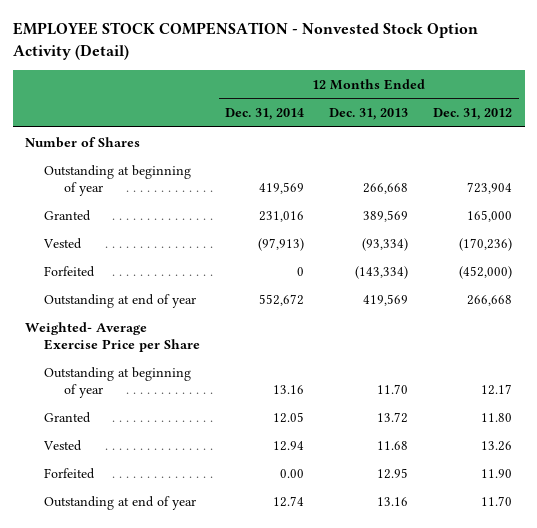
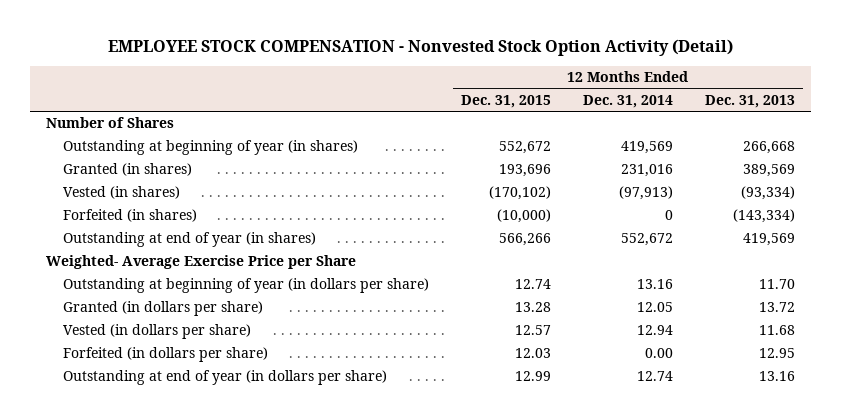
- | 12 Months Ended Dec. 31, 2014 | 12 Months Ended Dec. 31, 2013 | 12 Months Ended Dec. 31, 2012
+ | 12 Months Ended Dec. 31, 2015 | 12 Months Ended Dec. 31, 2014 | 12 Months Ended Dec. 31, 2013
- Outstanding at beginning of year | 419,569 | 266,668 | 723,904
- Granted | 231,016 | 389,569 | 165,000
- Vested | (97,913) | (93,334) | (170,236)
- Forfeited | 0 | (143,334) | (452,000)
- Outstanding at end of year | 552,672 | 419,569 | 266,668
+ Outstanding at beginning of year (in shares) | 552,672 | 419,569 | 266,668
+ Granted (in shares) | 193,696 | 231,016 | 389,569
+ Vested (in shares) | (170,102) | (97,913) | (93,334)
+ Forfeited (in shares) | (10,000) | 0 | (143,334)
+ Outstanding at end of year (in shares) | 566,266 | 552,672 | 419,569
- Outstanding at beginning of year | 13.16 | 11.70 | 12.17
- Granted | 12.05 | 13.72 | 11.80
- Vested | 12.94 | 11.68 | 13.26
- Forfeited | 0.00 | 12.95 | 11.90
- Outstanding at end of year | 12.74 | 13.16 | 11.70
+ Outstanding at beginning of year (in dollars per share) | 12.74 | 13.16 | 11.70
+ Granted (in dollars per share) | 13.28 | 12.05 | 13.72
+ Vested (in dollars per share) | 12.57 | 12.94 | 11.68
+ Forfeited (in dollars per share) | 12.03 | 0.00 | 12.95
+ Outstanding at end of year (in dollars per share) | 12.99 | 12.74 | 13.16

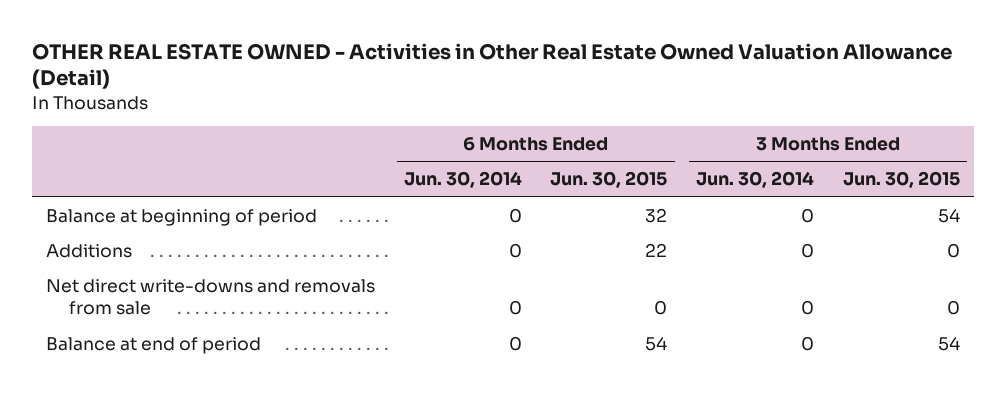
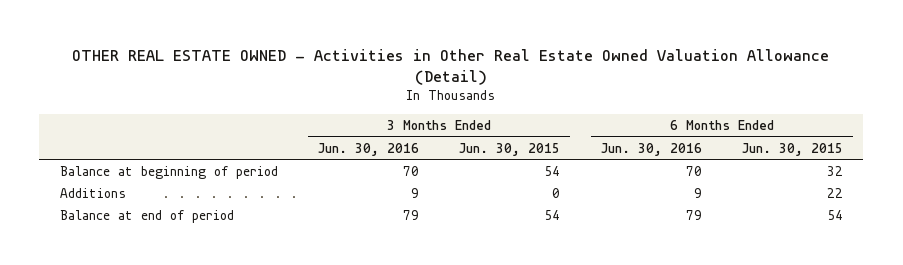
- | 6 Months Ended Jun. 30, 2014 | 6 Months Ended Jun. 30, 2015 | 3 Months Ended Jun. 30, 2014 | 3 Months Ended Jun. 30, 2015
+ | 3 Months Ended Jun. 30, 2016 | 3 Months Ended Jun. 30, 2015 | 6 Months Ended Jun. 30, 2016 | 6 Months Ended Jun. 30, 2015
- Net direct write-downs and removals from sale | 0 | 0 | 0 | 0

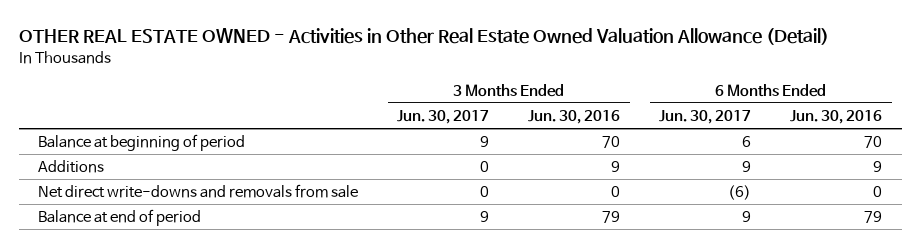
- | 3 Months Ended Jun. 30, 2016 | 3 Months Ended Jun. 30, 2015 | 6 Months Ended Jun. 30, 2016 | 6 Months Ended Jun. 30, 2015
+ | 3 Months Ended Jun. 30, 2017 | 3 Months Ended Jun. 30, 2016 | 6 Months Ended Jun. 30, 2017 | 6 Months Ended Jun. 30, 2016
+ Net direct write-downs and removals from sale | 0 | 0 | (6) | 0

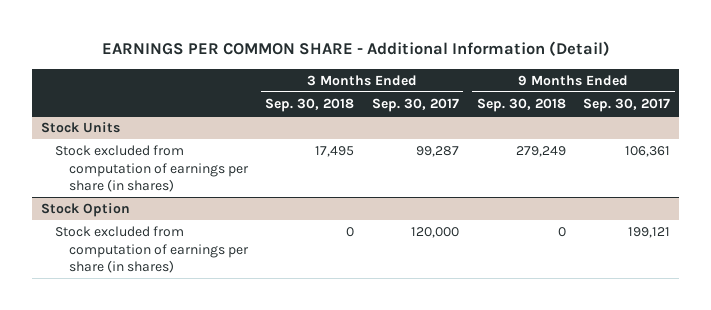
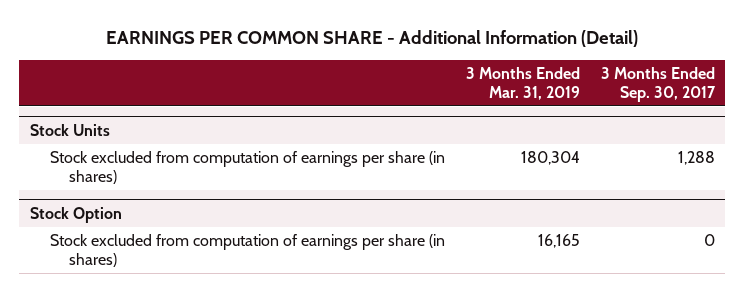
- | 3 Months Ended Sep. 30, 2018 | 3 Months Ended Sep. 30, 2017 | 9 Months Ended Sep. 30, 2018 | 9 Months Ended Sep. 30, 2017
+ | 3 Months Ended Mar. 31, 2019 | 3 Months Ended Sep. 30, 2017
@ Stock Units
- Stock excluded from computation of earnings per share (in shares) | 17,495 | 99,287 | 279,249 | 106,361
+ Stock excluded from computation of earnings per share (in shares) | 180,304 | 1,288
@ Stock Option
- Stock excluded from computation of earnings per share (in shares) | 0 | 120,000 | 0 | 199,121
+ Stock excluded from computation of earnings per share (in shares) | 16,165 | 0

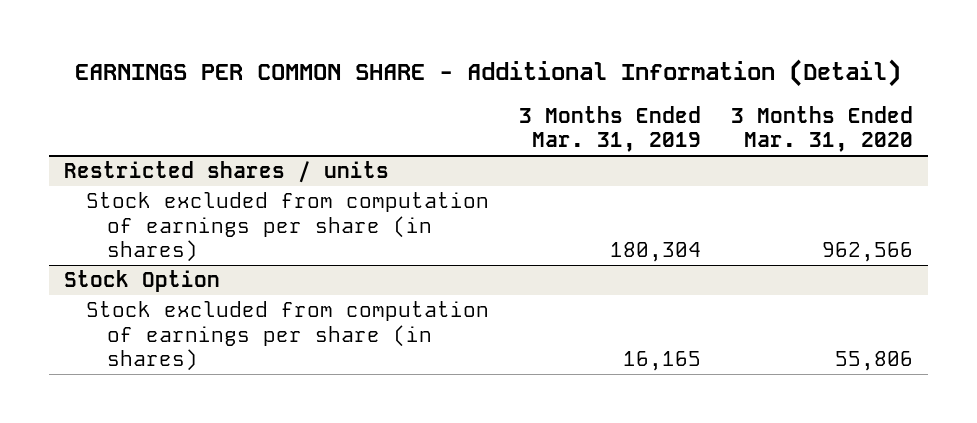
- | 3 Months Ended Mar. 31, 2019 | 3 Months Ended Sep. 30, 2017
+ | 3 Months Ended Mar. 31, 2019 | 3 Months Ended Mar. 31, 2020
- Stock Units
+ Restricted shares / units

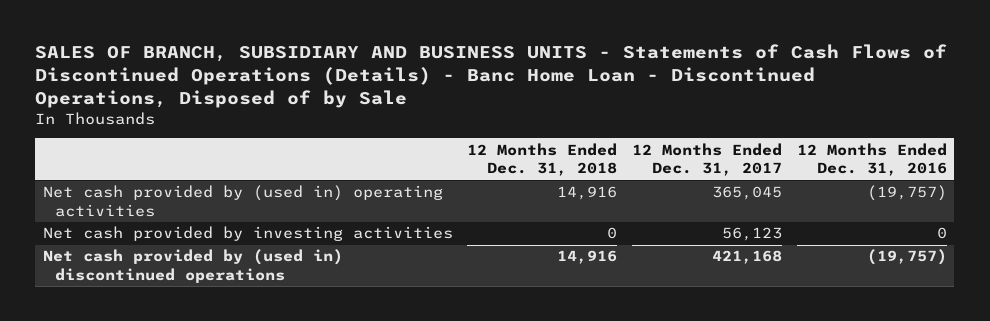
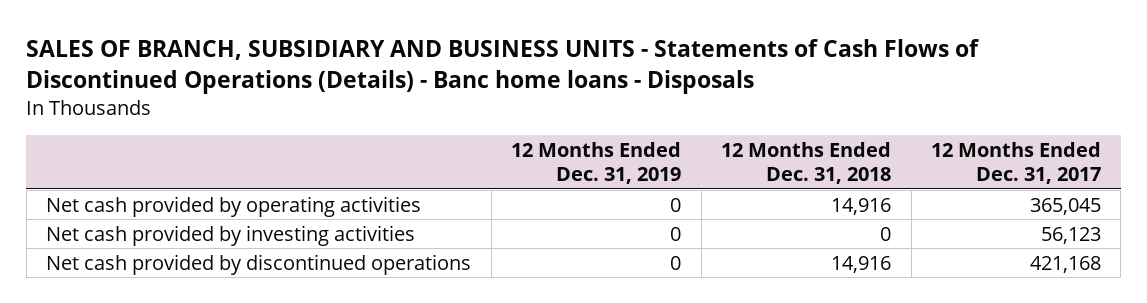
- SALES OF BRANCH, SUBSIDIARY AND BUSINESS UNITS - Statements of Cash Flows of Discontinued Operations (Details) - Banc Home Loan - Discontinued Operations, Disposed of by Sale
+ SALES OF BRANCH, SUBSIDIARY AND BUSINESS UNITS - Statements of Cash Flows of Discontinued Operations (Details) - Banc home loans - Disposals
- | 12 Months Ended Dec. 31, 2018 | 12 Months Ended Dec. 31, 2017 | 12 Months Ended Dec. 31, 2016
+ | 12 Months Ended Dec. 31, 2019 | 12 Months Ended Dec. 31, 2018 | 12 Months Ended Dec. 31, 2017
- Net cash provided by (used in) operating activities | 14,916 | 365,045 | (19,757)
+ Net cash provided by operating activities | 0 | 14,916 | 365,045
- Net cash provided by (used in) discontinued operations | 14,916 | 421,168 | (19,757)
+ Net cash provided by discontinued operations | 0 | 14,916 | 421,168

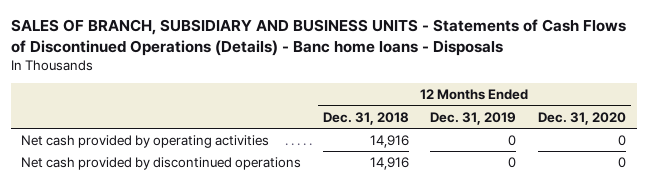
- | 12 Months Ended Dec. 31, 2019 | 12 Months Ended Dec. 31, 2018 | 12 Months Ended Dec. 31, 2017
+ | 12 Months Ended Dec. 31, 2018 | 12 Months Ended Dec. 31, 2019 | 12 Months Ended Dec. 31, 2020
- Net cash provided by investing activities | 0 | 0 | 56,123

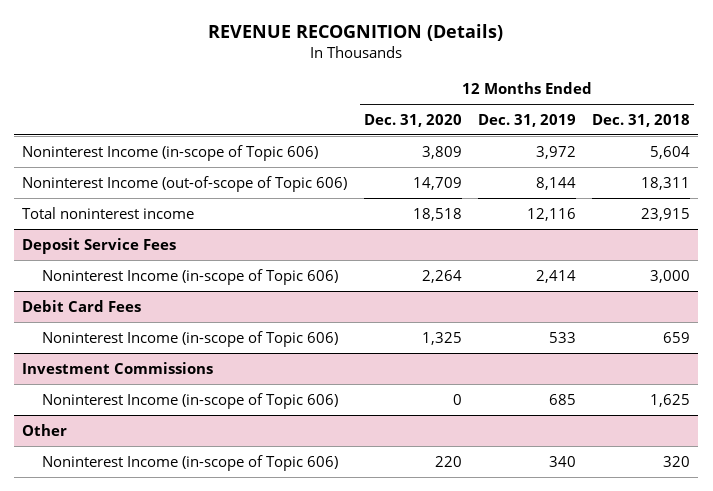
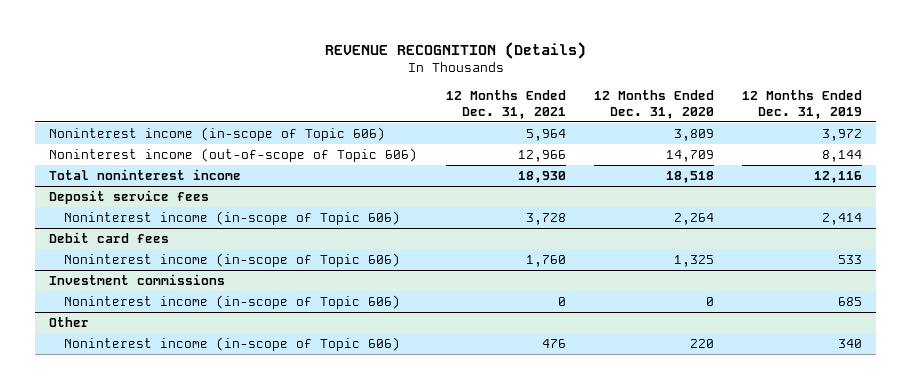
- | 12 Months Ended Dec. 31, 2020 | 12 Months Ended Dec. 31, 2019 | 12 Months Ended Dec. 31, 2018
+ | 12 Months Ended Dec. 31, 2021 | 12 Months Ended Dec. 31, 2020 | 12 Months Ended Dec. 31, 2019
- Noninterest Income (in-scope of Topic 606) | 3,809 | 3,972 | 5,604
- Noninterest Income (out-of-scope of Topic 606) | 14,709 | 8,144 | 18,311
+ Noninterest income (in-scope of Topic 606) | 5,964 | 3,809 | 3,972
+ Noninterest income (out-of-scope of Topic 606) | 12,966 | 14,709 | 8,144
- Deposit Service Fees
- Noninterest Income (in-scope of Topic 606) | 2,264 | 2,414 | 3,000
- Debit Card Fees
- Noninterest Income (in-scope of Topic 606) | 1,325 | 533 | 659
- Investment Commissions
- Noninterest Income (in-scope of Topic 606) | 0 | 685 | 1,625
+ Deposit service fees
+ Noninterest income (in-scope of Topic 606) | 3,728 | 2,264 | 2,414
+ Debit card fees
+ Noninterest income (in-scope of Topic 606) | 1,760 | 1,325 | 533
+ Investment commissions
+ Noninterest income (in-scope of Topic 606) | 0 | 0 | 685
@ Other
- Noninterest Income (in-scope of Topic 606) | 220 | 340 | 320
+ Noninterest income (in-scope of Topic 606) | 476 | 220 | 340

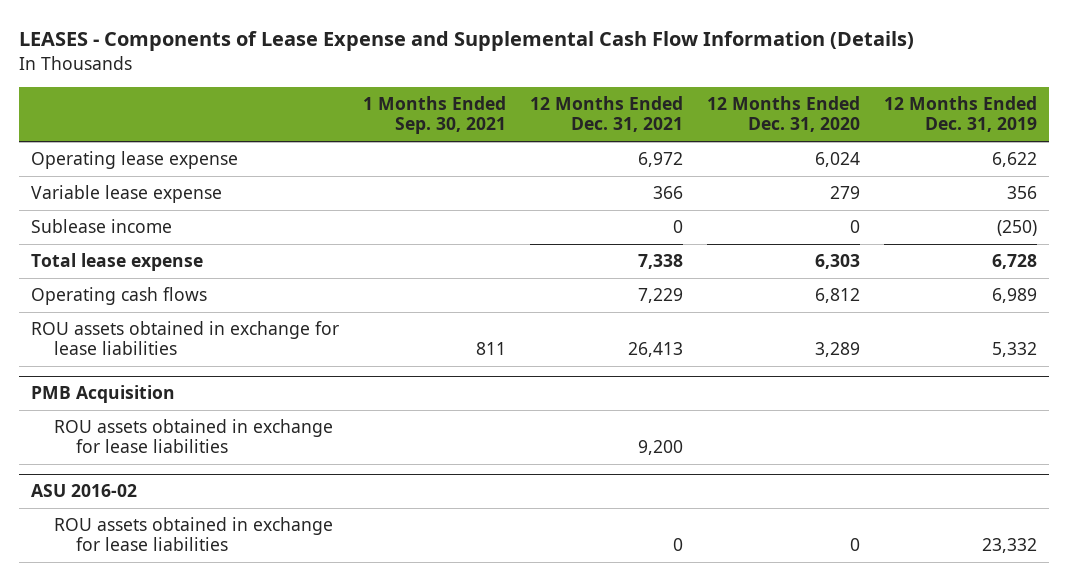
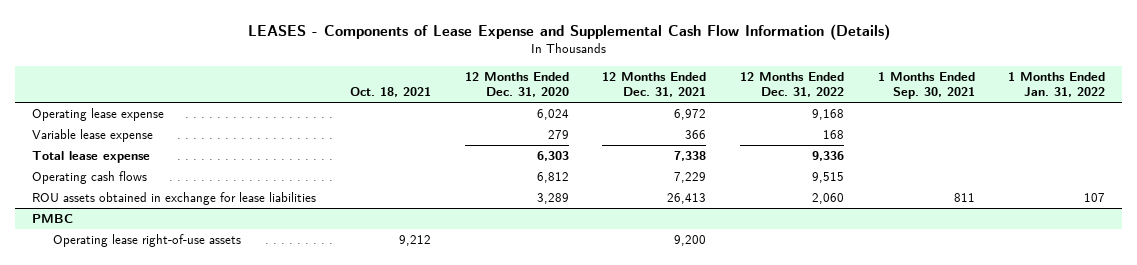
- | 1 Months Ended Sep. 30, 2021 | 12 Months Ended Dec. 31, 2021 | 12 Months Ended Dec. 31, 2020 | 12 Months Ended Dec. 31, 2019
+ | Oct. 18, 2021 | 12 Months Ended Dec. 31, 2020 | 12 Months Ended Dec. 31, 2021 | 12 Months Ended Dec. 31, 2022 | 1 Months Ended Sep. 30, 2021 | 1 Months Ended Jan. 31, 2022
- Sublease income | | 0 | 0 | (250)
- PMB Acquisition
- ROU assets obtained in exchange for lease liabilities | | 9,200 | |
- ASU 2016-02
- ROU assets obtained in exchange for lease liabilities | | 0 | 0 | 23,332
+ PMBC
+ Operating lease right-of-use assets | 9,212 | | 9,200 | | |

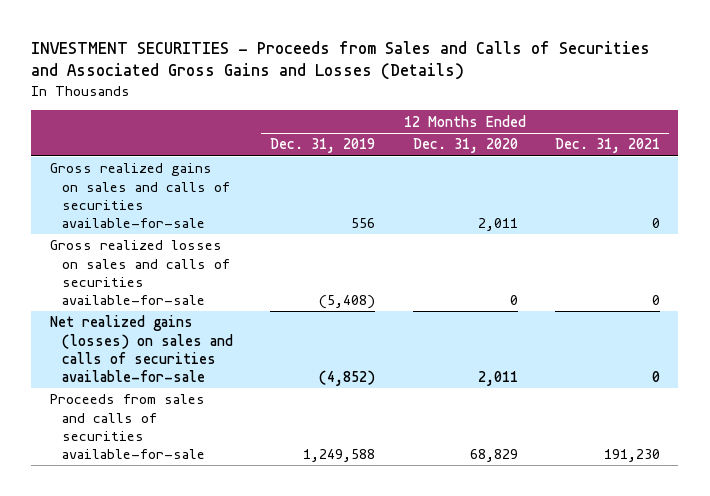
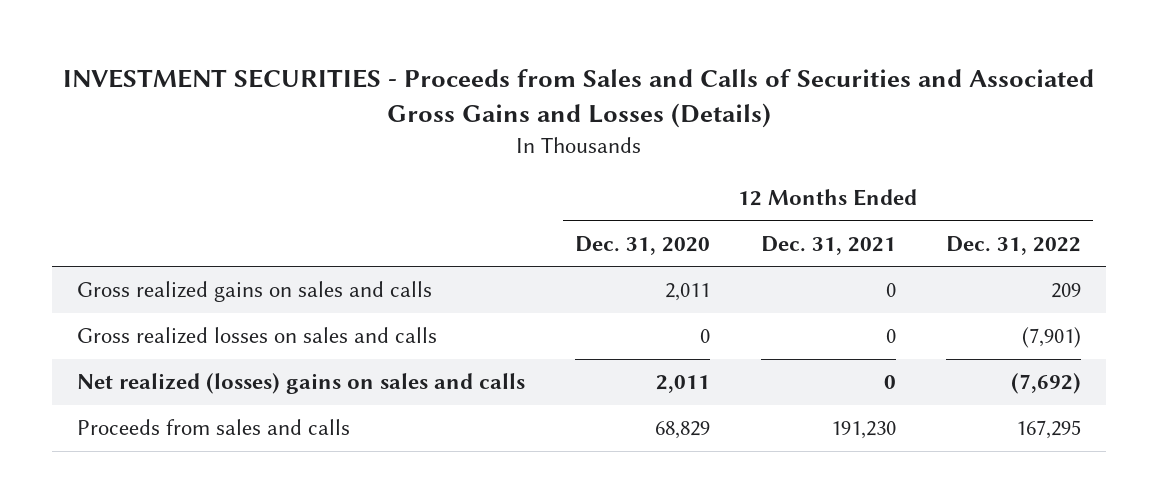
- | 12 Months Ended Dec. 31, 2019 | 12 Months Ended Dec. 31, 2020 | 12 Months Ended Dec. 31, 2021
+ | 12 Months Ended Dec. 31, 2020 | 12 Months Ended Dec. 31, 2021 | 12 Months Ended Dec. 31, 2022
- Gross realized gains on sales and calls of securities available-for-sale | 556 | 2,011 | 0
- Gross realized losses on sales and calls of securities available-for-sale | (5,408) | 0 | 0
- Net realized gains (losses) on sales and calls of securities available-for-sale | (4,852) | 2,011 | 0
- Proceeds from sales and calls of securities available-for-sale | 1,249,588 | 68,829 | 191,230
+ Gross realized gains on sales and calls | 2,011 | 0 | 209
+ Gross realized losses on sales and calls | 0 | 0 | (7,901)
+ Net realized (losses) gains on sales and calls | 2,011 | 0 | (7,692)
+ Proceeds from sales and calls | 68,829 | 191,230 | 167,295

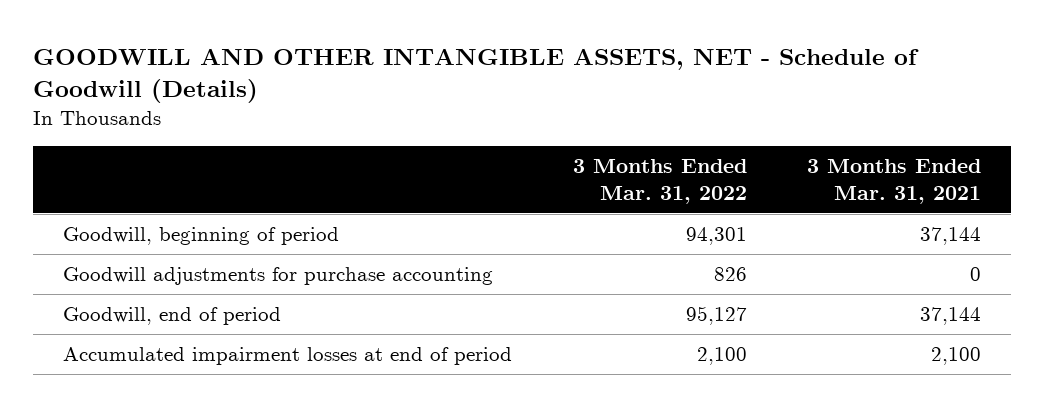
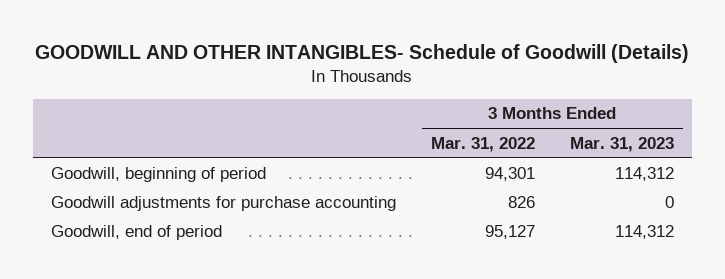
- GOODWILL AND OTHER INTANGIBLE ASSETS, NET - Schedule of Goodwill (Details)
+ GOODWILL AND OTHER INTANGIBLES- Schedule of Goodwill (Details)
- | 3 Months Ended Mar. 31, 2022 | 3 Months Ended Mar. 31, 2021
+ | 3 Months Ended Mar. 31, 2022 | 3 Months Ended Mar. 31, 2023
- Accumulated impairment losses at end of period | 2,100 | 2,100

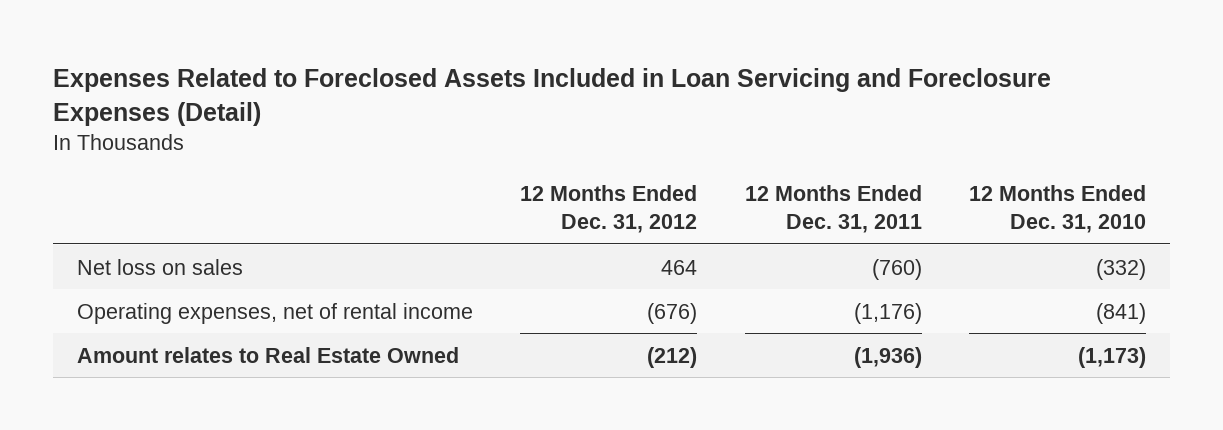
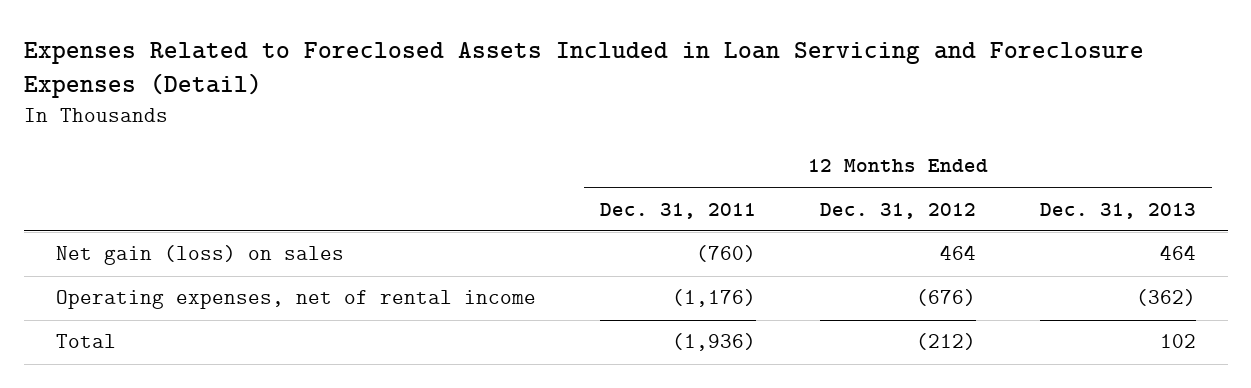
- | 12 Months Ended Dec. 31, 2012 | 12 Months Ended Dec. 31, 2011 | 12 Months Ended Dec. 31, 2010
+ | 12 Months Ended Dec. 31, 2011 | 12 Months Ended Dec. 31, 2012 | 12 Months Ended Dec. 31, 2013
- Net loss on sales | 464 | (760) | (332)
+ Net gain (loss) on sales | (760) | 464 | 464
- Amount relates to Real Estate Owned | (212) | (1,936) | (1,173)
+ Total | (1,936) | (212) | 102

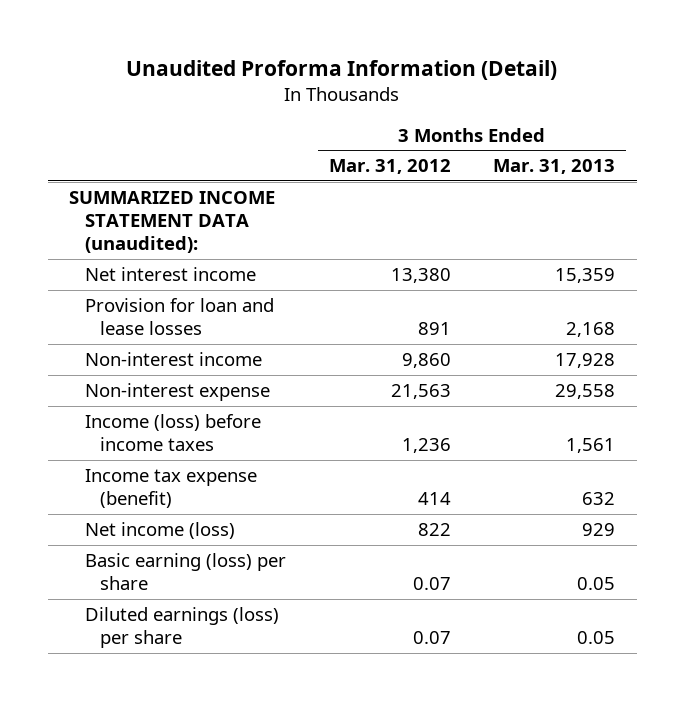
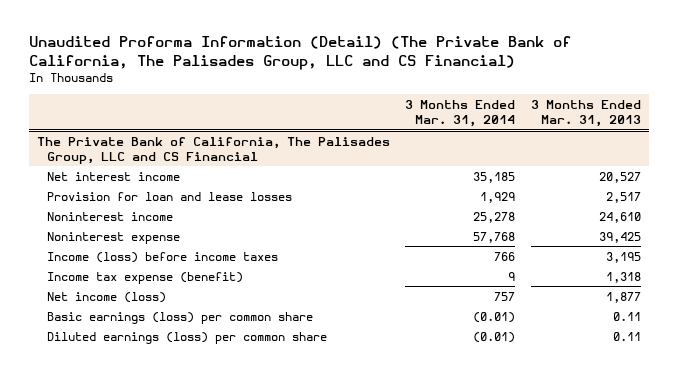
- Unaudited Proforma Information (Detail)
+ Unaudited Proforma Information (Detail) (The Private Bank of California, The Palisades Group, LLC and CS Financial)
- | 3 Months Ended Mar. 31, 2012 | 3 Months Ended Mar. 31, 2013
+ | 3 Months Ended Mar. 31, 2014 | 3 Months Ended Mar. 31, 2013
- SUMMARIZED INCOME STATEMENT DATA (unaudited):
- Net interest income | 13,380 | 15,359
- Provision for loan and lease losses | 891 | 2,168
- Non-interest income | 9,860 | 17,928
- Non-interest expense | 21,563 | 29,558
- Income (loss) before income taxes | 1,236 | 1,561
- Income tax expense (benefit) | 414 | 632
- Net income (loss) | 822 | 929
- Basic earning (loss) per share | 0.07 | 0.05
- Diluted earnings (loss) per share | 0.07 | 0.05
+ The Private Bank of California, The Palisades Group, LLC and CS Financial
+ Net interest income | 35,185 | 20,527
+ Provision for loan and lease losses | 1,929 | 2,517
+ Noninterest income | 25,278 | 24,610
+ Noninterest expense | 57,768 | 39,425
+ Income (loss) before income taxes | 766 | 3,195
+ Income tax expense (benefit) | 9 | 1,318
+ Net income (loss) | 757 | 1,877
+ Basic earnings (loss) per common share | (0.01) | 0.11
+ Diluted earnings (loss) per common share | (0.01) | 0.11

